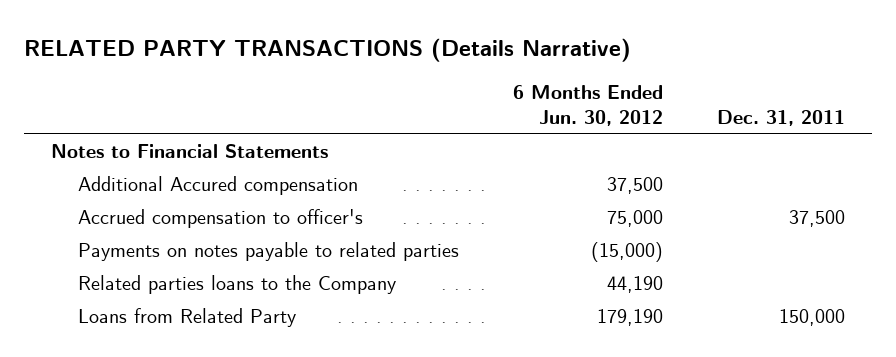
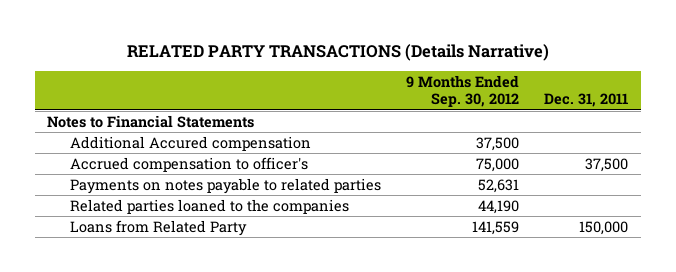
- | 6 Months Ended Jun. 30, 2012 | Dec. 31, 2011
+ | 9 Months Ended Sep. 30, 2012 | Dec. 31, 2011
- Related parties loans to the Company | 44,190 |
+ Related parties loaned to the companies | 44,190 |

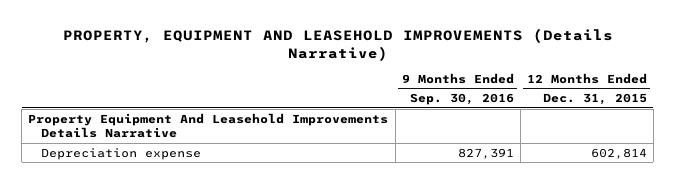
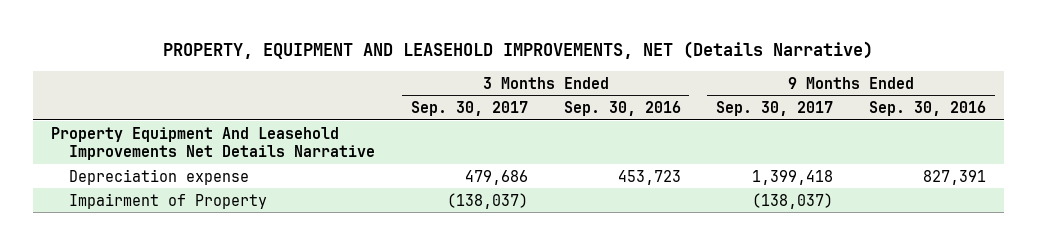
- PROPERTY, EQUIPMENT AND LEASEHOLD IMPROVEMENTS (Details Narrative)
+ PROPERTY, EQUIPMENT AND LEASEHOLD IMPROVEMENTS, NET (Details Narrative)
- | 9 Months Ended Sep. 30, 2016 | 12 Months Ended Dec. 31, 2015
+ | 3 Months Ended Sep. 30, 2017 | 3 Months Ended Sep. 30, 2016 | 9 Months Ended Sep. 30, 2017 | 9 Months Ended Sep. 30, 2016
- Property Equipment And Leasehold Improvements Details Narrative
+ Property Equipment And Leasehold Improvements Net Details Narrative
+ Impairment of Property | (138,037) | | (138,037) |

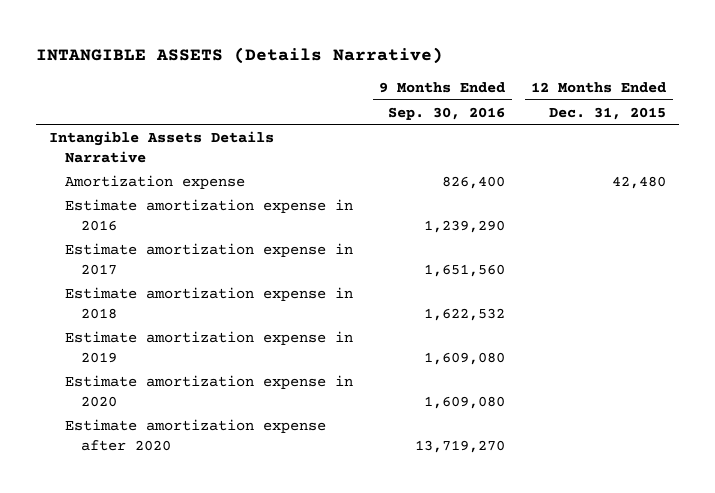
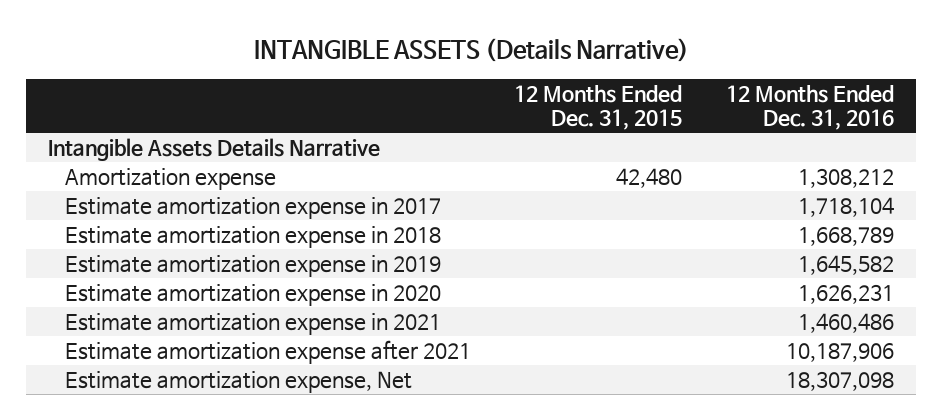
- | 9 Months Ended Sep. 30, 2016 | 12 Months Ended Dec. 31, 2015
+ | 12 Months Ended Dec. 31, 2015 | 12 Months Ended Dec. 31, 2016
- Estimate amortization expense in 2016 | 1,239,290 |
- Estimate amortization expense after 2020 | 13,719,270 |
+ Estimate amortization expense in 2021 | | 1,460,486
+ Estimate amortization expense after 2021 | | 10,187,906
+ Estimate amortization expense, Net | | 18,307,098

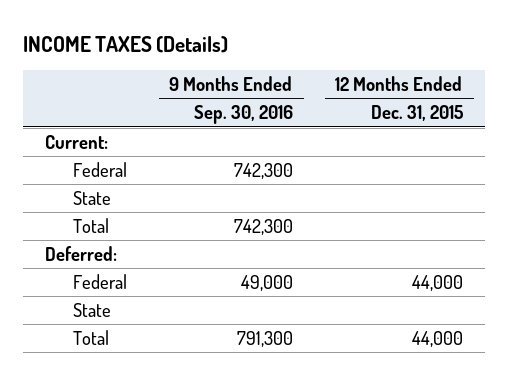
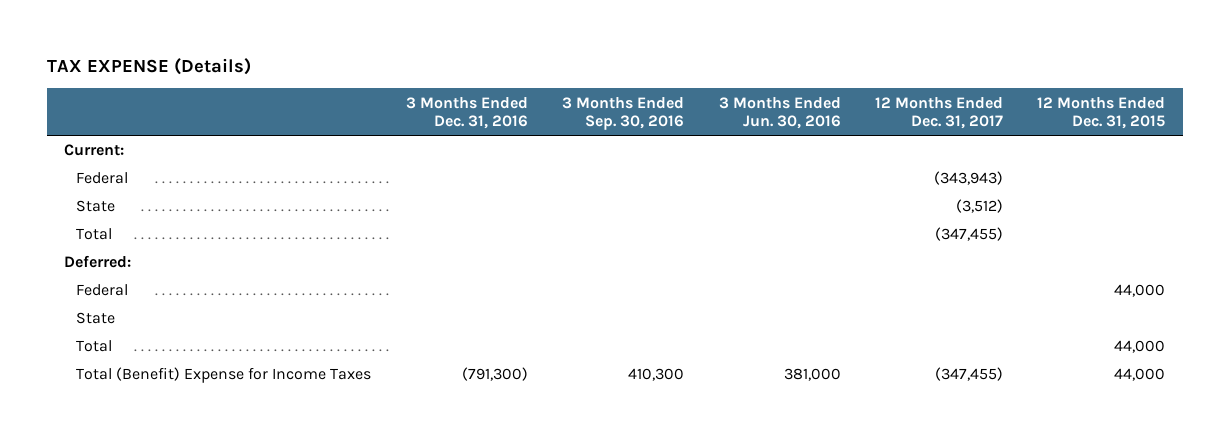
- INCOME TAXES (Details)
+ TAX EXPENSE (Details)
- | 9 Months Ended Sep. 30, 2016 | 12 Months Ended Dec. 31, 2015
+ | 3 Months Ended Dec. 31, 2016 | 3 Months Ended Sep. 30, 2016 | 3 Months Ended Jun. 30, 2016 | 12 Months Ended Dec. 31, 2017 | 12 Months Ended Dec. 31, 2015
+ Total (Benefit) Expense for Income Taxes | (791,300) | 410,300 | 381,000 | (347,455) | 44,000

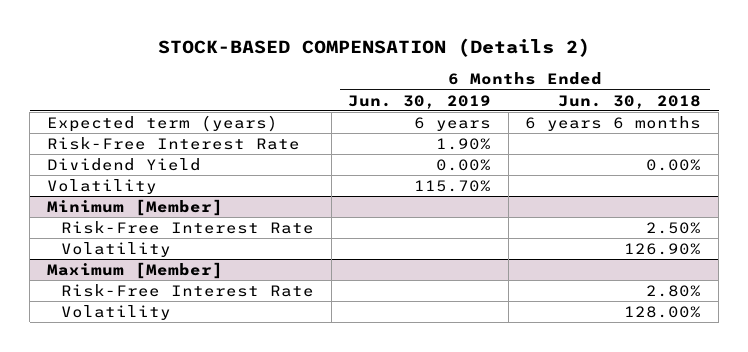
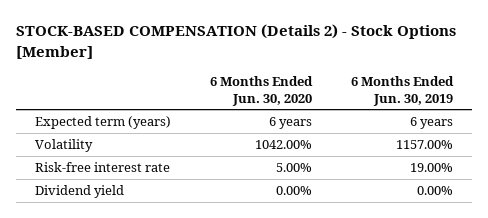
- STOCK-BASED COMPENSATION (Details 2)
+ STOCK-BASED COMPENSATION (Details 2) - Stock Options [Member]
- | 6 Months Ended Jun. 30, 2019 | 6 Months Ended Jun. 30, 2018
+ | 6 Months Ended Jun. 30, 2020 | 6 Months Ended Jun. 30, 2019
- Risk-Free Interest Rate | 1.90% |
- Dividend Yield | 0.00% | 0.00%
- Volatility | 115.70% |
- Minimum [Member]
- Risk-Free Interest Rate | | 2.50%
- Volatility | | 126.90%
- Maximum [Member]
- Risk-Free Interest Rate | | 2.80%
- Volatility | | 128.00%
+ Volatility | 1042.00% | 1157.00%
+ Risk-free interest rate | 5.00% | 19.00%
+ Dividend yield | 0.00% | 0.00%

